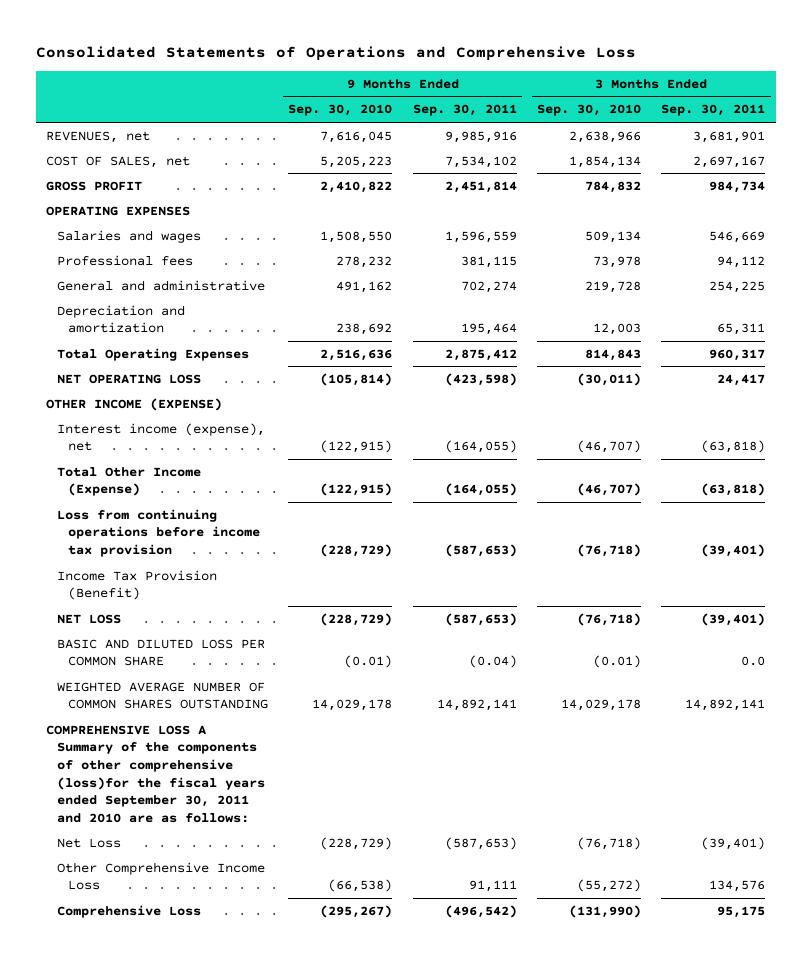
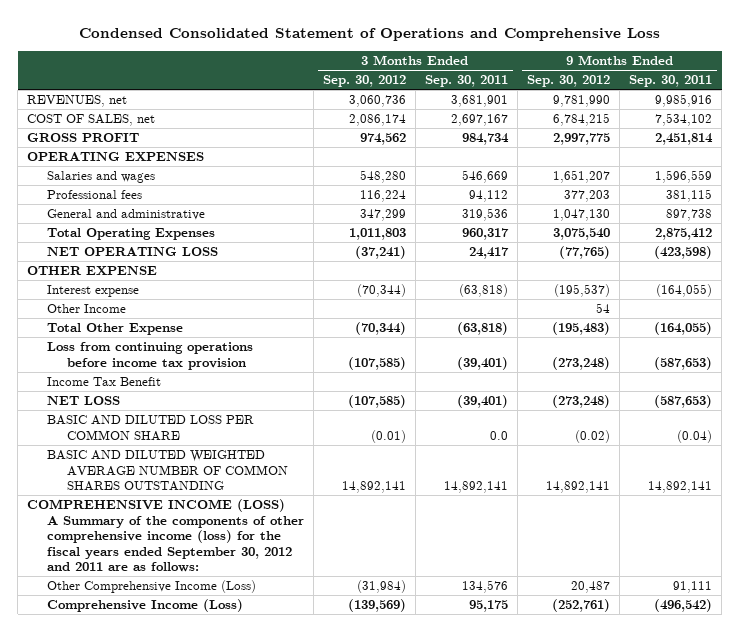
- Consolidated Statements of Operations and Comprehensive Loss
+ Condensed Consolidated Statement of Operations and Comprehensive Loss
- | 9 Months Ended Sep. 30, 2010 | 9 Months Ended Sep. 30, 2011 | 3 Months Ended Sep. 30, 2010 | 3 Months Ended Sep. 30, 2011
+ | 3 Months Ended Sep. 30, 2012 | 3 Months Ended Sep. 30, 2011 | 9 Months Ended Sep. 30, 2012 | 9 Months Ended Sep. 30, 2011
- General and administrative | 491,162 | 702,274 | 219,728 | 254,225
- Depreciation and amortization | 238,692 | 195,464 | 12,003 | 65,311
+ General and administrative | 347,299 | 319,536 | 1,047,130 | 897,738
- OTHER INCOME (EXPENSE)
- Interest income (expense), net | (122,915) | (164,055) | (46,707) | (63,818)
- Total Other Income (Expense) | (122,915) | (164,055) | (46,707) | (63,818)
+ OTHER EXPENSE
+ Interest expense | (70,344) | (63,818) | (195,537) | (164,055)
+ Other Income | | | 54 |
+ Total Other Expense | (70,344) | (63,818) | (195,483) | (164,055)
- Income Tax Provision (Benefit)
+ Income Tax Benefit
- WEIGHTED AVERAGE NUMBER OF COMMON SHARES OUTSTANDING | 14,029,178 | 14,892,141 | 14,029,178 | 14,892,141
- COMPREHENSIVE LOSS A Summary of the components of other comprehensive (loss)for the fiscal years ended September 30, 2011 and 2010 are as follows:
- Net Loss | (228,729) | (587,653) | (76,718) | (39,401)
- Other Comprehensive Income Loss | (66,538) | 91,111 | (55,272) | 134,576
- Comprehensive Loss | (295,267) | (496,542) | (131,990) | 95,175
+ BASIC AND DILUTED WEIGHTED AVERAGE NUMBER OF COMMON SHARES OUTSTANDING | 14,892,141 | 14,892,141 | 14,892,141 | 14,892,141
+ COMPREHENSIVE INCOME (LOSS) A Summary of the components of other comprehensive income (loss) for the fiscal years ended September 30, 2012 and 2011 are as follows:
+ Other Comprehensive Income (Loss) | (31,984) | 134,576 | 20,487 | 91,111
+ Comprehensive Income (Loss) | (139,569) | 95,175 | (252,761) | (496,542)

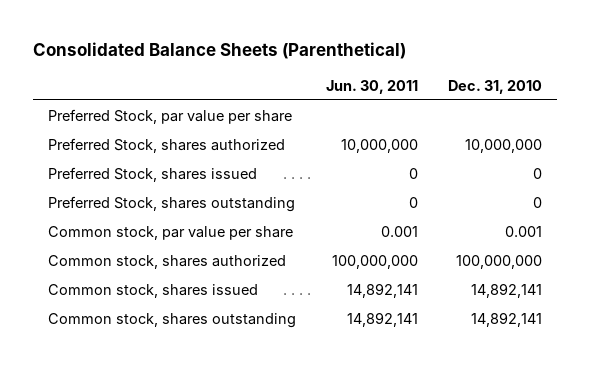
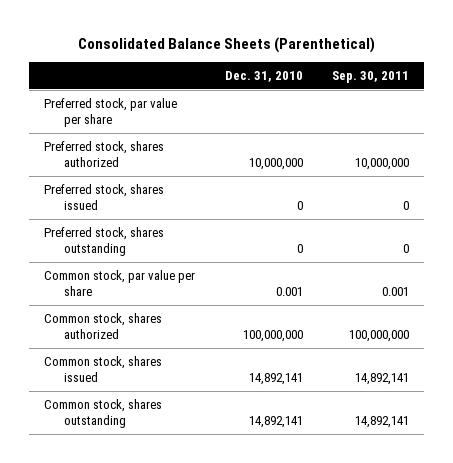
- | Jun. 30, 2011 | Dec. 31, 2010
+ | Dec. 31, 2010 | Sep. 30, 2011
- Preferred Stock, par value per share
- Preferred Stock, shares authorized | 10,000,000 | 10,000,000
- Preferred Stock, shares issued | 0 | 0
- Preferred Stock, shares outstanding | 0 | 0
+ Preferred stock, par value per share
+ Preferred stock, shares authorized | 10,000,000 | 10,000,000
+ Preferred stock, shares issued | 0 | 0
+ Preferred stock, shares outstanding | 0 | 0

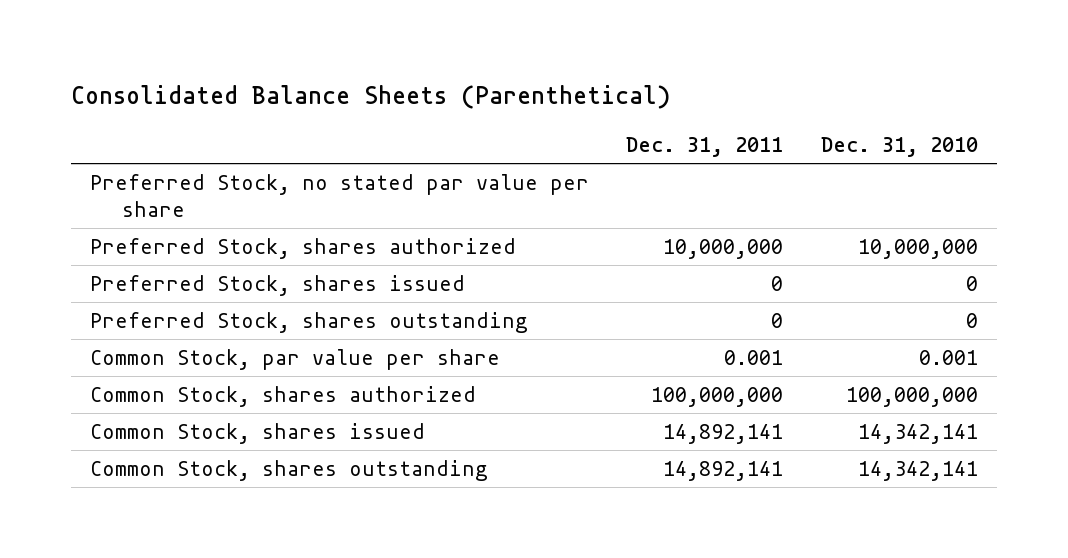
- | Dec. 31, 2010 | Sep. 30, 2011
+ | Dec. 31, 2011 | Dec. 31, 2010
- Preferred stock, par value per share
- Preferred stock, shares authorized | 10,000,000 | 10,000,000
- Preferred stock, shares issued | 0 | 0
- Preferred stock, shares outstanding | 0 | 0
- Common stock, par value per share | 0.001 | 0.001
- Common stock, shares authorized | 100,000,000 | 100,000,000
- Common stock, shares issued | 14,892,141 | 14,892,141
- Common stock, shares outstanding | 14,892,141 | 14,892,141
+ Preferred Stock, no stated par value per share
+ Preferred Stock, shares authorized | 10,000,000 | 10,000,000
+ Preferred Stock, shares issued | 0 | 0
+ Preferred Stock, shares outstanding | 0 | 0
+ Common Stock, par value per share | 0.001 | 0.001
+ Common Stock, shares authorized | 100,000,000 | 100,000,000
+ Common Stock, shares issued | 14,892,141 | 14,342,141
+ Common Stock, shares outstanding | 14,892,141 | 14,342,141

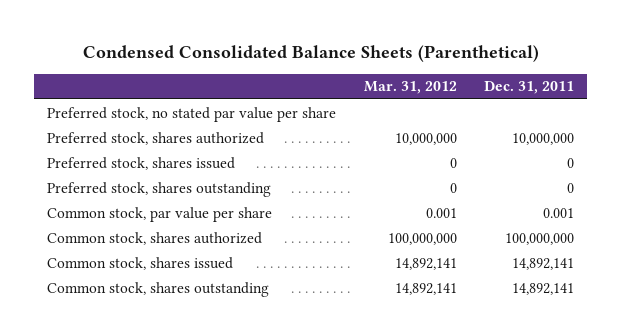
- Consolidated Balance Sheets (Parenthetical)
+ Condensed Consolidated Balance Sheets (Parenthetical)
- | Dec. 31, 2011 | Dec. 31, 2010
+ | Mar. 31, 2012 | Dec. 31, 2011
- Preferred Stock, no stated par value per share
- Preferred Stock, shares authorized | 10,000,000 | 10,000,000
- Preferred Stock, shares issued | 0 | 0
- Preferred Stock, shares outstanding | 0 | 0
- Common Stock, par value per share | 0.001 | 0.001
- Common Stock, shares authorized | 100,000,000 | 100,000,000
- Common Stock, shares issued | 14,892,141 | 14,342,141
- Common Stock, shares outstanding | 14,892,141 | 14,342,141
+ Preferred stock, no stated par value per share
+ Preferred stock, shares authorized | 10,000,000 | 10,000,000
+ Preferred stock, shares issued | 0 | 0
+ Preferred stock, shares outstanding | 0 | 0
+ Common stock, par value per share | 0.001 | 0.001
+ Common stock, shares authorized | 100,000,000 | 100,000,000
+ Common stock, shares issued | 14,892,141 | 14,892,141
+ Common stock, shares outstanding | 14,892,141 | 14,892,141

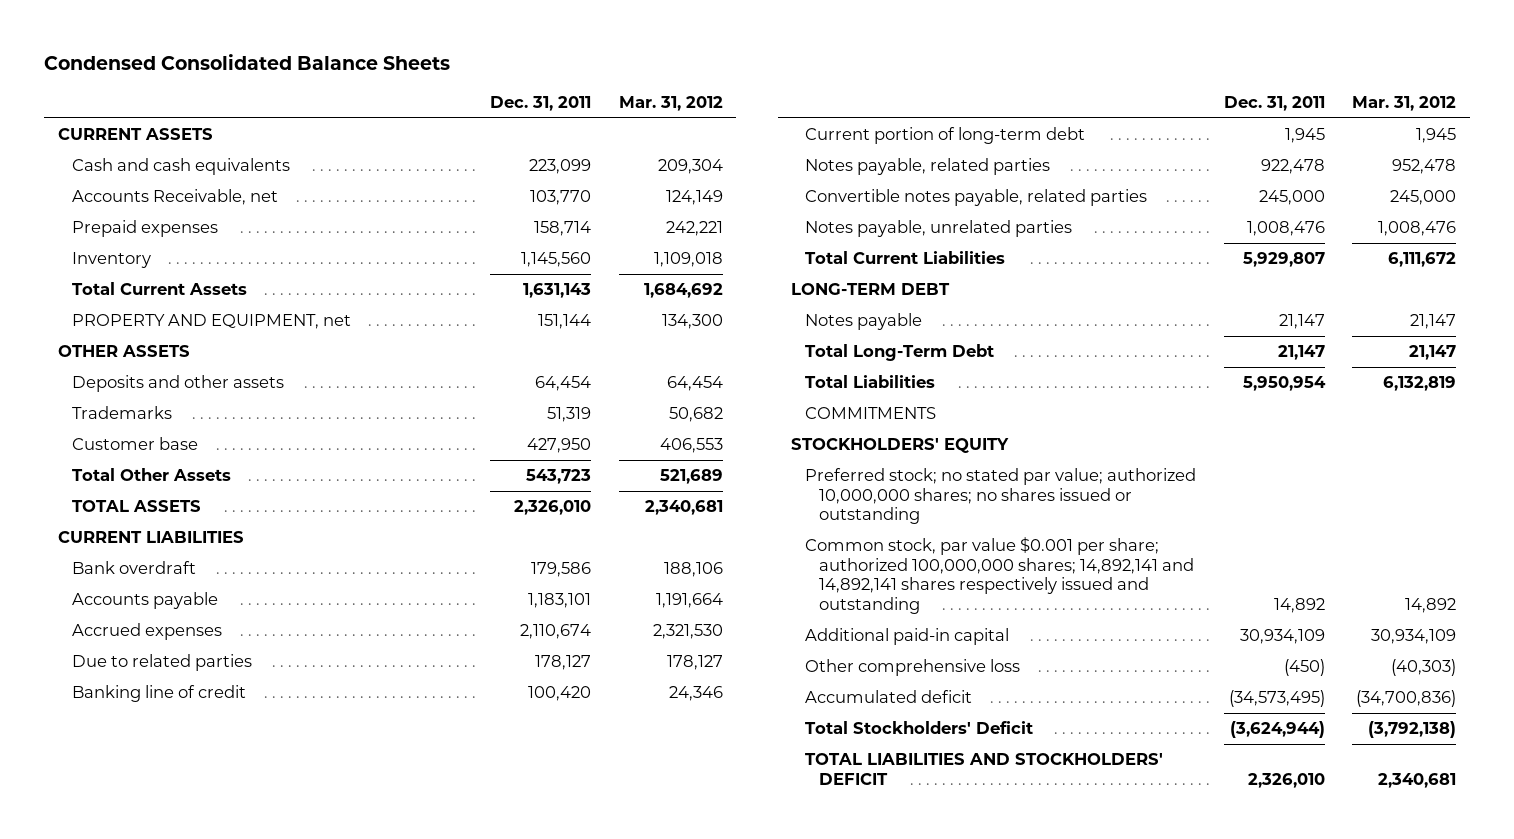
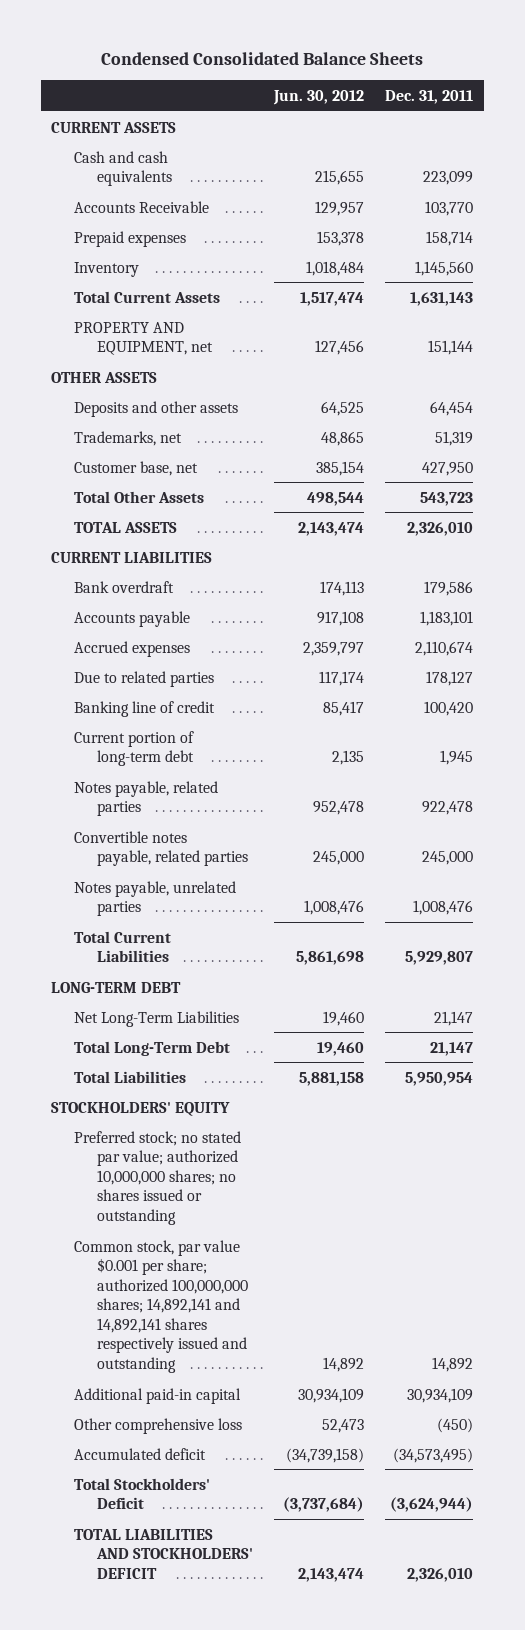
- | Dec. 31, 2011 | Mar. 31, 2012
+ | Jun. 30, 2012 | Dec. 31, 2011
- Accounts Receivable, net | 103,770 | 124,149
+ Accounts Receivable | 129,957 | 103,770
- Trademarks | 51,319 | 50,682
- Customer base | 427,950 | 406,553
+ Trademarks, net | 48,865 | 51,319
+ Customer base, net | 385,154 | 427,950
- Notes payable | 21,147 | 21,147
+ Net Long-Term Liabilities | 19,460 | 21,147
- COMMITMENTS

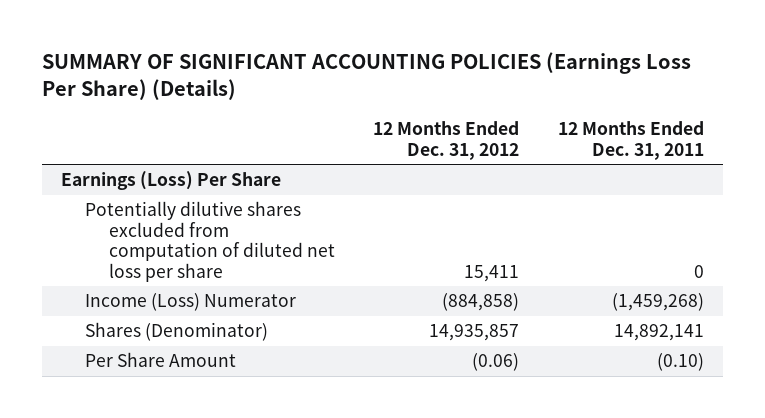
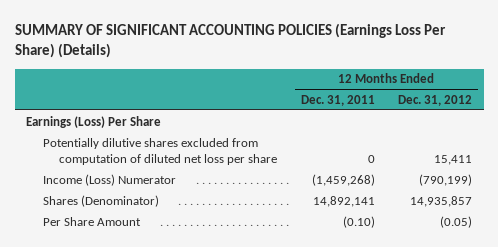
- | 12 Months Ended Dec. 31, 2012 | 12 Months Ended Dec. 31, 2011
+ | 12 Months Ended Dec. 31, 2011 | 12 Months Ended Dec. 31, 2012
- Income (Loss) Numerator | (884,858) | (1,459,268)
+ Income (Loss) Numerator | (1,459,268) | (790,199)
- Per Share Amount | (0.06) | (0.10)
+ Per Share Amount | (0.10) | (0.05)

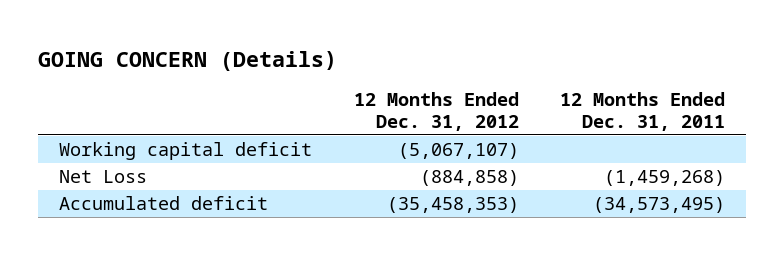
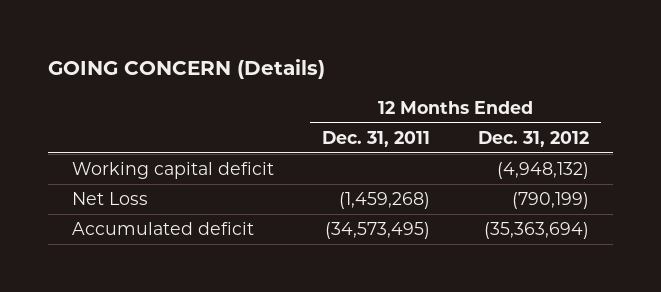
- | 12 Months Ended Dec. 31, 2012 | 12 Months Ended Dec. 31, 2011
+ | 12 Months Ended Dec. 31, 2011 | 12 Months Ended Dec. 31, 2012
- Working capital deficit | (5,067,107) |
- Net Loss | (884,858) | (1,459,268)
- Accumulated deficit | (35,458,353) | (34,573,495)
+ Working capital deficit | | (4,948,132)
+ Net Loss | (1,459,268) | (790,199)
+ Accumulated deficit | (34,573,495) | (35,363,694)

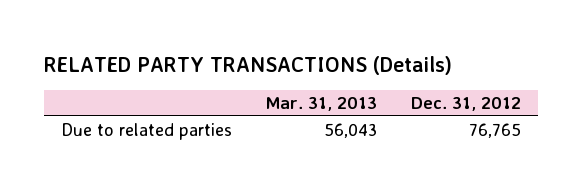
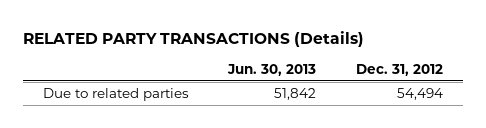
- | Mar. 31, 2013 | Dec. 31, 2012
+ | Jun. 30, 2013 | Dec. 31, 2012
- Due to related parties | 56,043 | 76,765
+ Due to related parties | 51,842 | 54,494

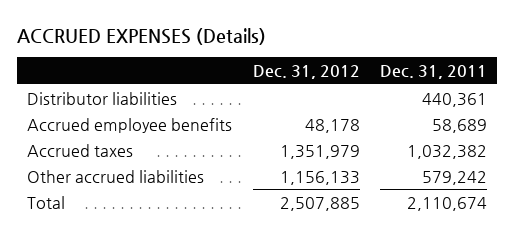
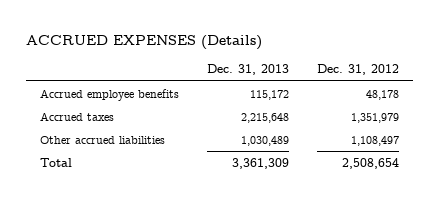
- | Dec. 31, 2012 | Dec. 31, 2011
+ | Dec. 31, 2013 | Dec. 31, 2012
- Distributor liabilities | | 440,361
- Other accrued liabilities | 1,156,133 | 579,242
- Total | 2,507,885 | 2,110,674
+ Other accrued liabilities | 1,030,489 | 1,108,497
+ Total | 3,361,309 | 2,508,654

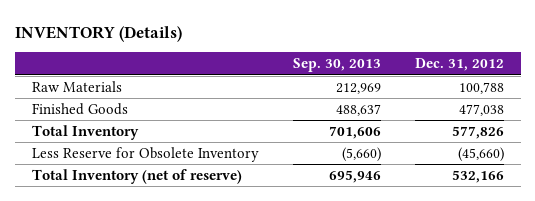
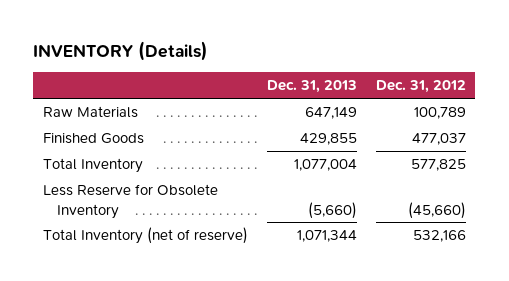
- | Sep. 30, 2013 | Dec. 31, 2012
+ | Dec. 31, 2013 | Dec. 31, 2012
- Raw Materials | 212,969 | 100,788
- Finished Goods | 488,637 | 477,038
- Total Inventory | 701,606 | 577,826
+ Raw Materials | 647,149 | 100,789
+ Finished Goods | 429,855 | 477,037
+ Total Inventory | 1,077,004 | 577,825

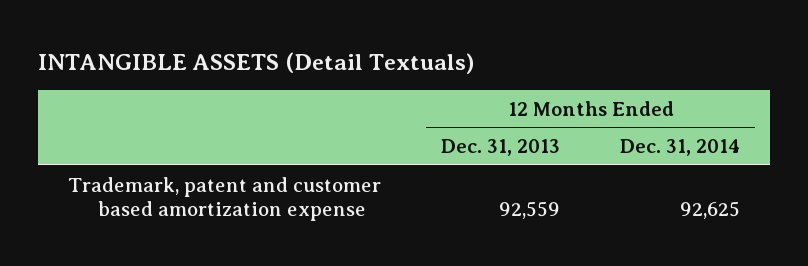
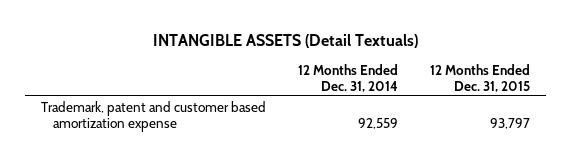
- | 12 Months Ended Dec. 31, 2013 | 12 Months Ended Dec. 31, 2014
+ | 12 Months Ended Dec. 31, 2014 | 12 Months Ended Dec. 31, 2015
- Trademark, patent and customer based amortization expense | 92,559 | 92,625
+ Trademark, patent and customer based amortization expense | 92,559 | 93,797

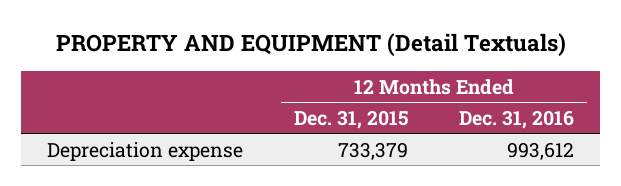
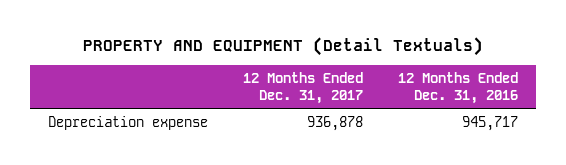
- | 12 Months Ended Dec. 31, 2015 | 12 Months Ended Dec. 31, 2016
+ | 12 Months Ended Dec. 31, 2017 | 12 Months Ended Dec. 31, 2016
- Depreciation expense | 733,379 | 993,612
+ Depreciation expense | 936,878 | 945,717

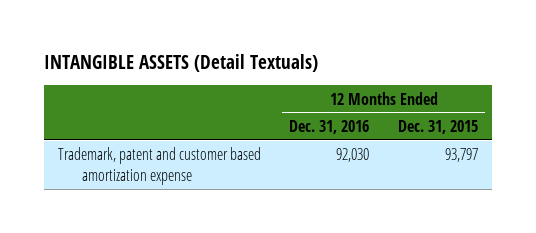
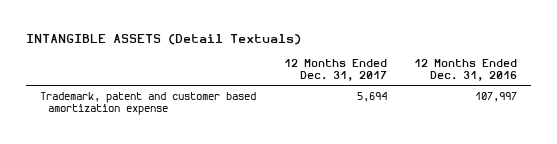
- | 12 Months Ended Dec. 31, 2016 | 12 Months Ended Dec. 31, 2015
+ | 12 Months Ended Dec. 31, 2017 | 12 Months Ended Dec. 31, 2016
- Trademark, patent and customer based amortization expense | 92,030 | 93,797
+ Trademark, patent and customer based amortization expense | 5,694 | 107,997

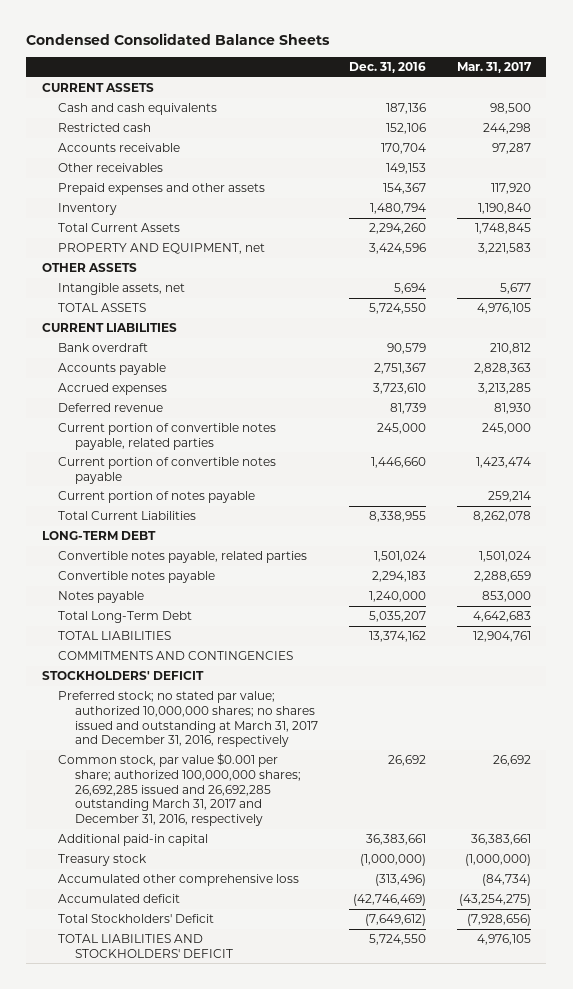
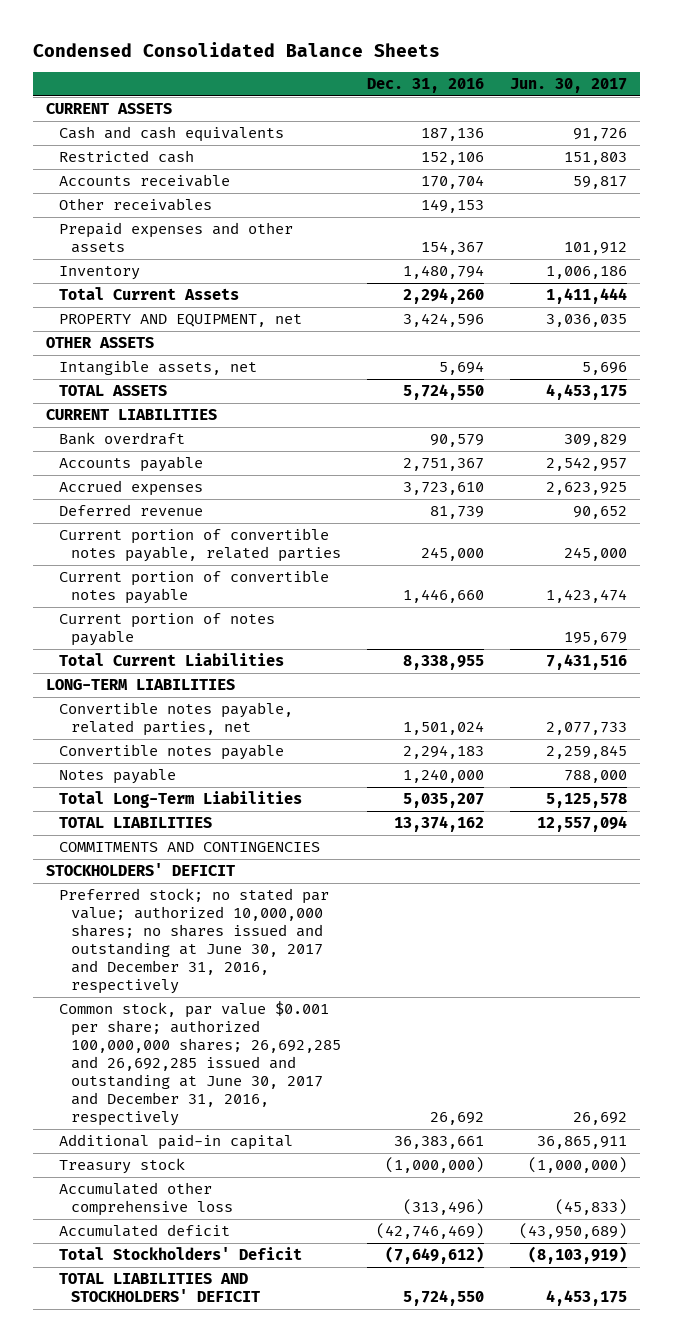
- | Dec. 31, 2016 | Mar. 31, 2017
+ | Dec. 31, 2016 | Jun. 30, 2017
- LONG-TERM DEBT
- Convertible notes payable, related parties | 1,501,024 | 1,501,024
+ LONG-TERM LIABILITIES
+ Convertible notes payable, related parties, net | 1,501,024 | 2,077,733
- Total Long-Term Debt | 5,035,207 | 4,642,683
+ Total Long-Term Liabilities | 5,035,207 | 5,125,578
- Preferred stock; no stated par value; authorized 10,000,000 shares; no shares issued and outstanding at March 31, 2017 and December 31, 2016, respectively
- Common stock, par value $0.001 per share; authorized 100,000,000 shares; 26,692,285 issued and 26,692,285 outstanding March 31, 2017 and December 31, 2016, respectively | 26,692 | 26,692
+ Preferred stock; no stated par value; authorized 10,000,000 shares; no shares issued and outstanding at June 30, 2017 and December 31, 2016, respectively
+ Common stock, par value $0.001 per share; authorized 100,000,000 shares; 26,692,285 and 26,692,285 issued and outstanding at June 30, 2017 and December 31, 2016, respectively | 26,692 | 26,692

